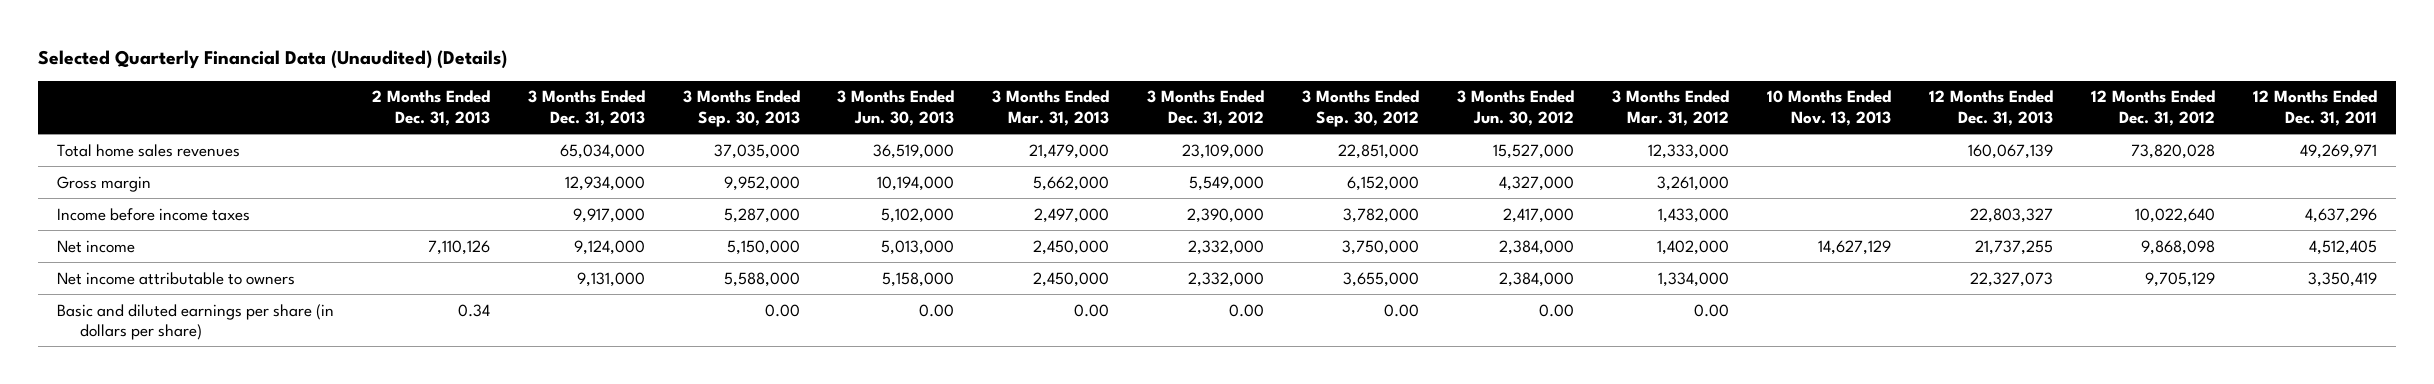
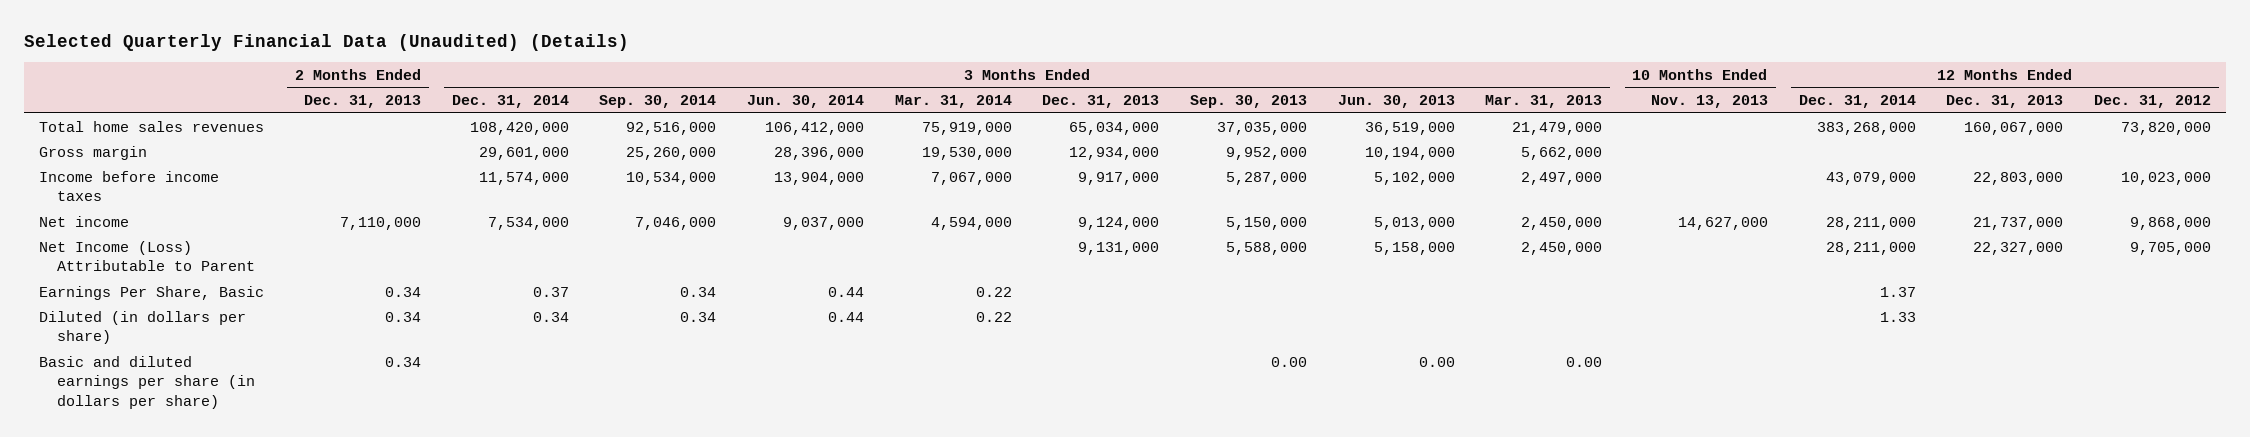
- | 2 Months Ended Dec. 31, 2013 | 3 Months Ended Dec. 31, 2013 | 3 Months Ended Sep. 30, 2013 | 3 Months Ended Jun. 30, 2013 | 3 Months Ended Mar. 31, 2013 | 3 Months Ended Dec. 31, 2012 | 3 Months Ended Sep. 30, 2012 | 3 Months Ended Jun. 30, 2012 | 3 Months Ended Mar. 31, 2012 | 10 Months Ended Nov. 13, 2013 | 12 Months Ended Dec. 31, 2013 | 12 Months Ended Dec. 31, 2012 | 12 Months Ended Dec. 31, 2011
+ | 2 Months Ended Dec. 31, 2013 | 3 Months Ended Dec. 31, 2014 | 3 Months Ended Sep. 30, 2014 | 3 Months Ended Jun. 30, 2014 | 3 Months Ended Mar. 31, 2014 | 3 Months Ended Dec. 31, 2013 | 3 Months Ended Sep. 30, 2013 | 3 Months Ended Jun. 30, 2013 | 3 Months Ended Mar. 31, 2013 | 10 Months Ended Nov. 13, 2013 | 12 Months Ended Dec. 31, 2014 | 12 Months Ended Dec. 31, 2013 | 12 Months Ended Dec. 31, 2012
- Total home sales revenues | | 65,034,000 | 37,035,000 | 36,519,000 | 21,479,000 | 23,109,000 | 22,851,000 | 15,527,000 | 12,333,000 | | 160,067,139 | 73,820,028 | 49,269,971
+ Total home sales revenues | | 108,420,000 | 92,516,000 | 106,412,000 | 75,919,000 | 65,034,000 | 37,035,000 | 36,519,000 | 21,479,000 | | 383,268,000 | 160,067,000 | 73,820,000
- Income before income taxes | | 9,917,000 | 5,287,000 | 5,102,000 | 2,497,000 | 2,390,000 | 3,782,000 | 2,417,000 | 1,433,000 | | 22,803,327 | 10,022,640 | 4,637,296
- Net income | 7,110,126 | 9,124,000 | 5,150,000 | 5,013,000 | 2,450,000 | 2,332,000 | 3,750,000 | 2,384,000 | 1,402,000 | 14,627,129 | 21,737,255 | 9,868,098 | 4,512,405
- Net income attributable to owners | | 9,131,000 | 5,588,000 | 5,158,000 | 2,450,000 | 2,332,000 | 3,655,000 | 2,384,000 | 1,334,000 | | 22,327,073 | 9,705,129 | 3,350,419
+ Income before income taxes | | 11,574,000 | 10,534,000 | 13,904,000 | 7,067,000 | 9,917,000 | 5,287,000 | 5,102,000 | 2,497,000 | | 43,079,000 | 22,803,000 | 10,023,000
+ Net income | 7,110,000 | 7,534,000 | 7,046,000 | 9,037,000 | 4,594,000 | 9,124,000 | 5,150,000 | 5,013,000 | 2,450,000 | 14,627,000 | 28,211,000 | 21,737,000 | 9,868,000
+ Net Income (Loss) Attributable to Parent | | | | | | 9,131,000 | 5,588,000 | 5,158,000 | 2,450,000 | | 28,211,000 | 22,327,000 | 9,705,000
+ Earnings Per Share, Basic | 0.34 | 0.37 | 0.34 | 0.44 | 0.22 | | | | | | 1.37 | |
+ Diluted (in dollars per share) | 0.34 | 0.34 | 0.34 | 0.44 | 0.22 | | | | | | 1.33 | |

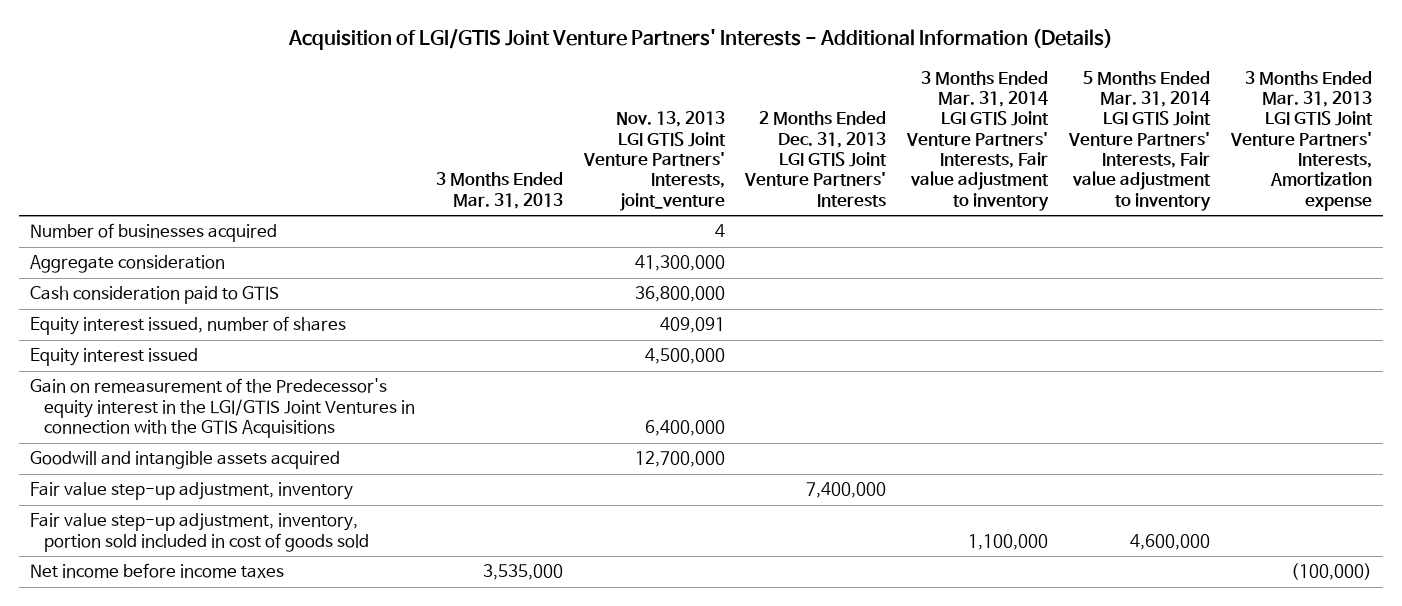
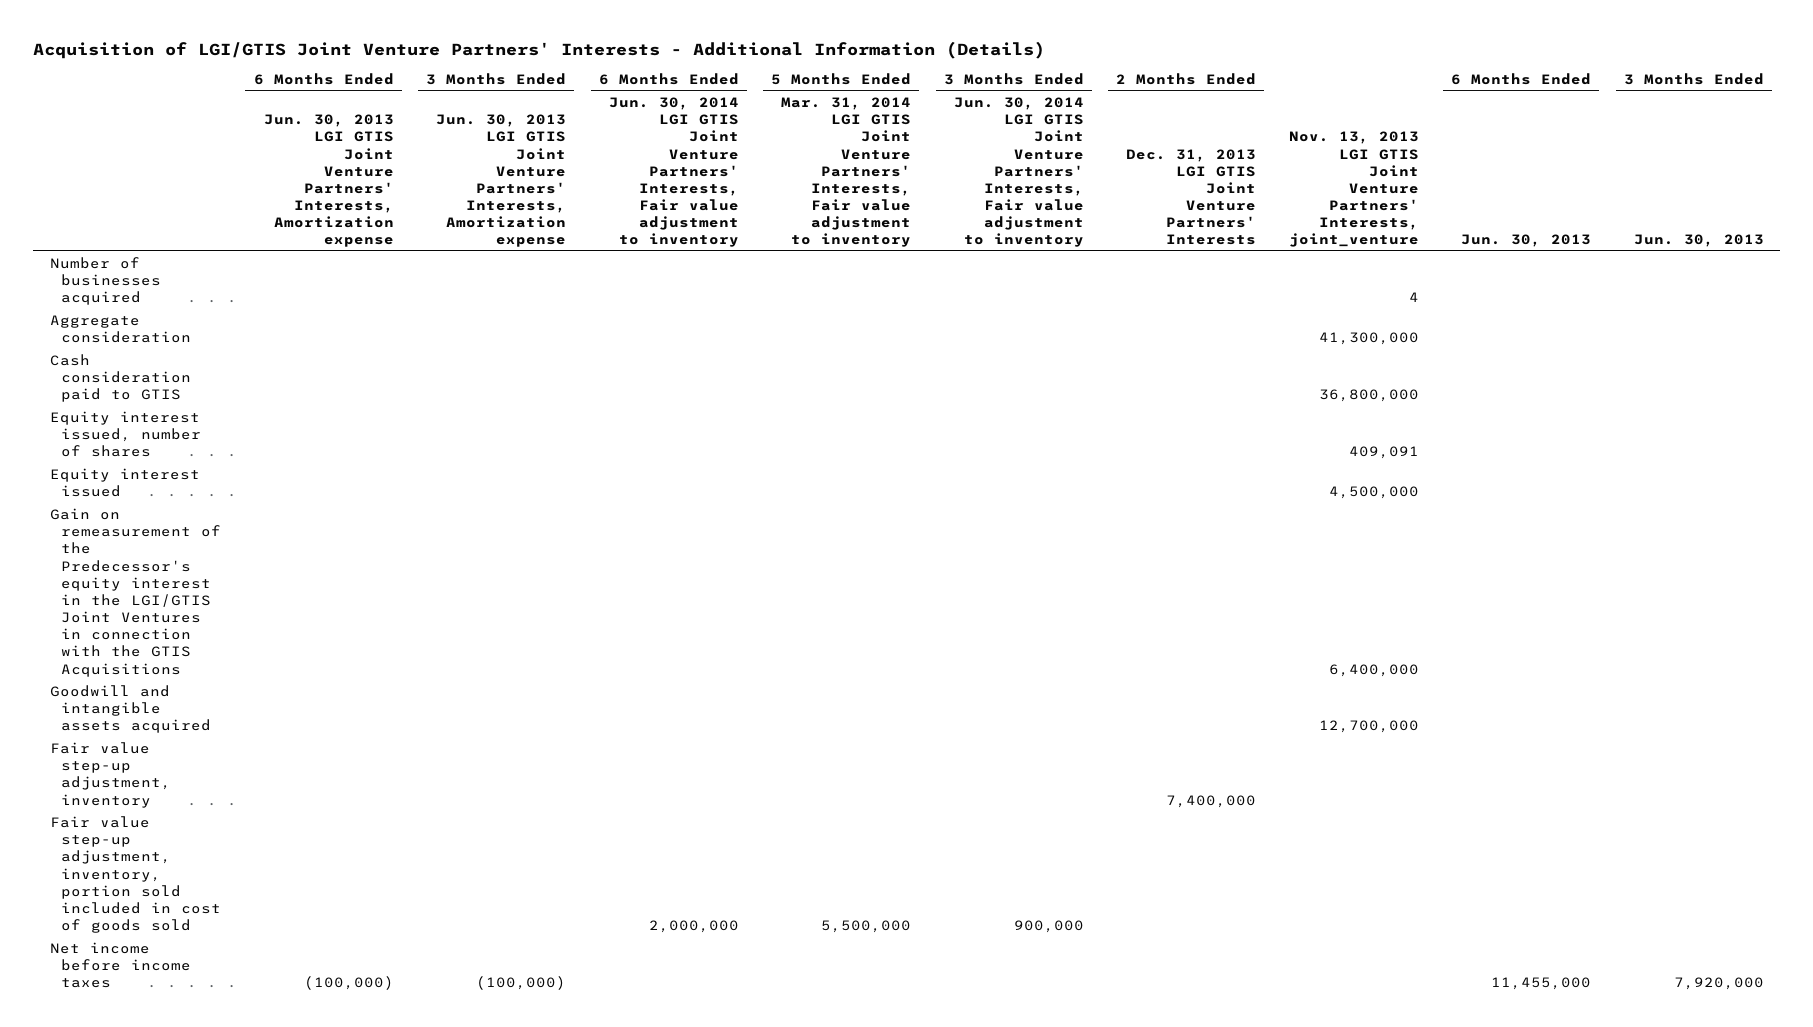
- | 3 Months Ended Mar. 31, 2013 | Nov. 13, 2013 LGI GTIS Joint Venture Partners' Interests, joint_venture | 2 Months Ended Dec. 31, 2013 LGI GTIS Joint Venture Partners' Interests | 3 Months Ended Mar. 31, 2014 LGI GTIS Joint Venture Partners' Interests, Fair value adjustment to inventory | 5 Months Ended Mar. 31, 2014 LGI GTIS Joint Venture Partners' Interests, Fair value adjustment to inventory | 3 Months Ended Mar. 31, 2013 LGI GTIS Joint Venture Partners' Interests, Amortization expense
+ | 6 Months Ended Jun. 30, 2013 LGI GTIS Joint Venture Partners' Interests, Amortization expense | 3 Months Ended Jun. 30, 2013 LGI GTIS Joint Venture Partners' Interests, Amortization expense | 6 Months Ended Jun. 30, 2014 LGI GTIS Joint Venture Partners' Interests, Fair value adjustment to inventory | 5 Months Ended Mar. 31, 2014 LGI GTIS Joint Venture Partners' Interests, Fair value adjustment to inventory | 3 Months Ended Jun. 30, 2014 LGI GTIS Joint Venture Partners' Interests, Fair value adjustment to inventory | 2 Months Ended Dec. 31, 2013 LGI GTIS Joint Venture Partners' Interests | Nov. 13, 2013 LGI GTIS Joint Venture Partners' Interests, joint_venture | 6 Months Ended Jun. 30, 2013 | 3 Months Ended Jun. 30, 2013
- Fair value step-up adjustment, inventory, portion sold included in cost of goods sold | | | | 1,100,000 | 4,600,000 |
+ Fair value step-up adjustment, inventory, portion sold included in cost of goods sold | | | 2,000,000 | 5,500,000 | 900,000 | | | |

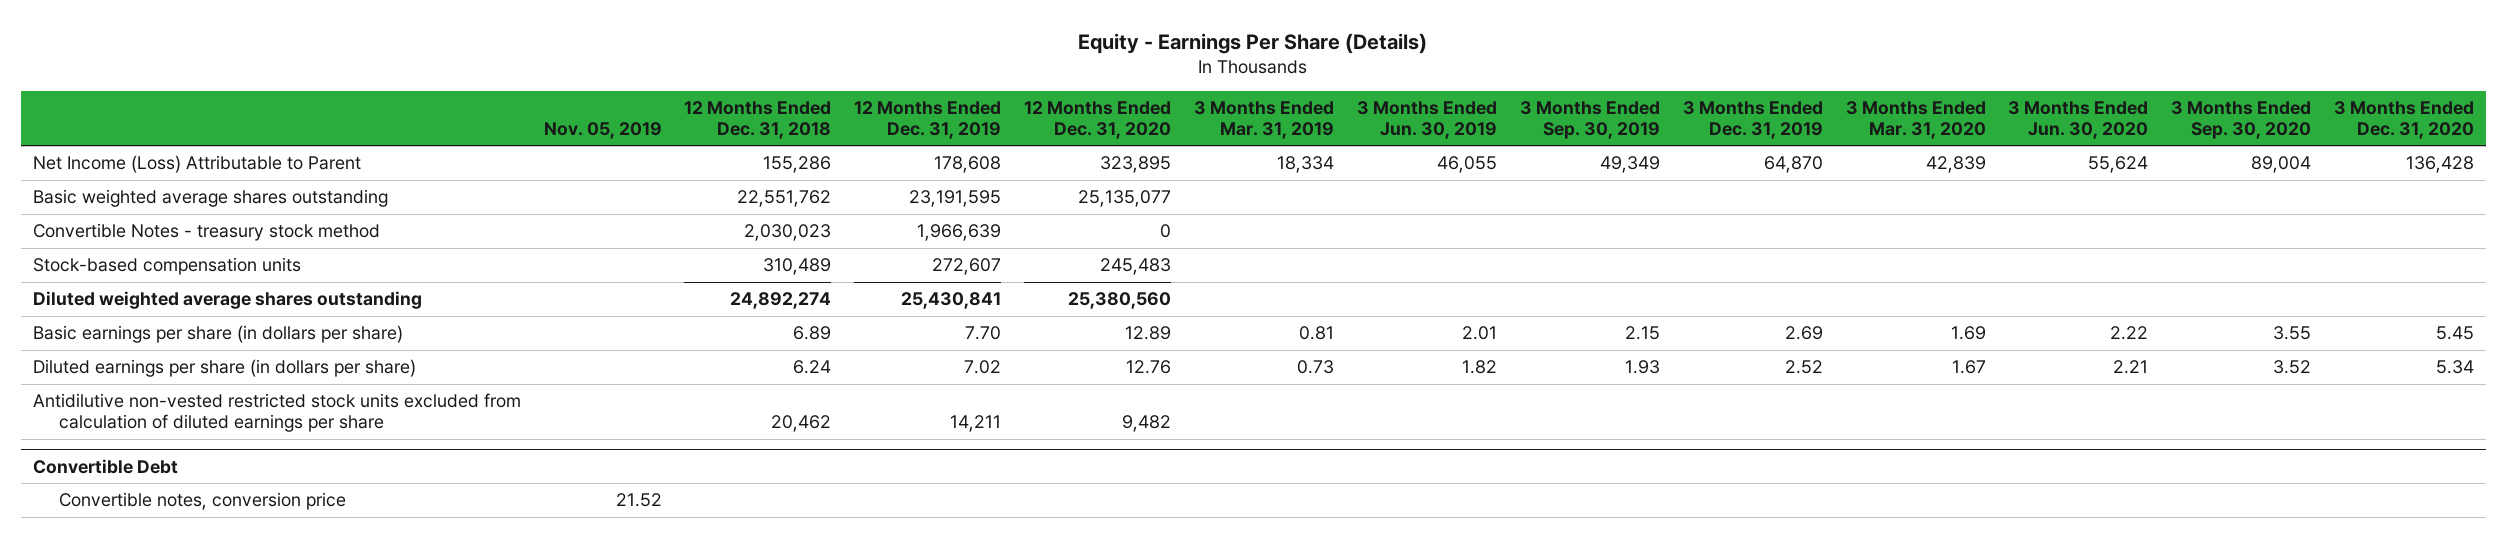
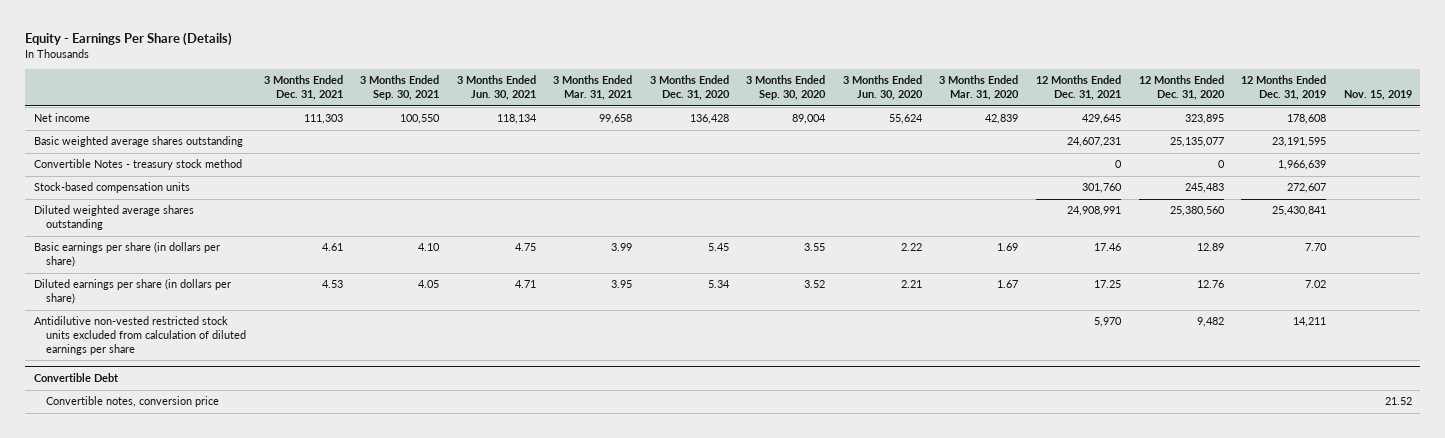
- | Nov. 05, 2019 | 12 Months Ended Dec. 31, 2018 | 12 Months Ended Dec. 31, 2019 | 12 Months Ended Dec. 31, 2020 | 3 Months Ended Mar. 31, 2019 | 3 Months Ended Jun. 30, 2019 | 3 Months Ended Sep. 30, 2019 | 3 Months Ended Dec. 31, 2019 | 3 Months Ended Mar. 31, 2020 | 3 Months Ended Jun. 30, 2020 | 3 Months Ended Sep. 30, 2020 | 3 Months Ended Dec. 31, 2020
+ | 3 Months Ended Dec. 31, 2021 | 3 Months Ended Sep. 30, 2021 | 3 Months Ended Jun. 30, 2021 | 3 Months Ended Mar. 31, 2021 | 3 Months Ended Dec. 31, 2020 | 3 Months Ended Sep. 30, 2020 | 3 Months Ended Jun. 30, 2020 | 3 Months Ended Mar. 31, 2020 | 12 Months Ended Dec. 31, 2021 | 12 Months Ended Dec. 31, 2020 | 12 Months Ended Dec. 31, 2019 | Nov. 15, 2019
- Net Income (Loss) Attributable to Parent | | 155,286 | 178,608 | 323,895 | 18,334 | 46,055 | 49,349 | 64,870 | 42,839 | 55,624 | 89,004 | 136,428
+ Net income | 111,303 | 100,550 | 118,134 | 99,658 | 136,428 | 89,004 | 55,624 | 42,839 | 429,645 | 323,895 | 178,608 |

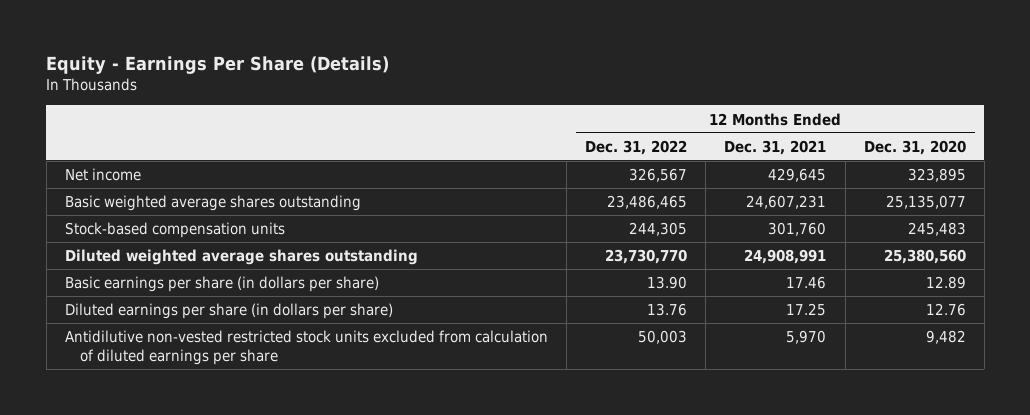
- | 3 Months Ended Dec. 31, 2021 | 3 Months Ended Sep. 30, 2021 | 3 Months Ended Jun. 30, 2021 | 3 Months Ended Mar. 31, 2021 | 3 Months Ended Dec. 31, 2020 | 3 Months Ended Sep. 30, 2020 | 3 Months Ended Jun. 30, 2020 | 3 Months Ended Mar. 31, 2020 | 12 Months Ended Dec. 31, 2021 | 12 Months Ended Dec. 31, 2020 | 12 Months Ended Dec. 31, 2019 | Nov. 15, 2019
+ | 12 Months Ended Dec. 31, 2022 | 12 Months Ended Dec. 31, 2021 | 12 Months Ended Dec. 31, 2020
- Convertible Notes - treasury stock method | | | | | | | | | 0 | 0 | 1,966,639 |
- Convertible Debt
- Convertible notes, conversion price | | | | | | | | | | | | 21.52

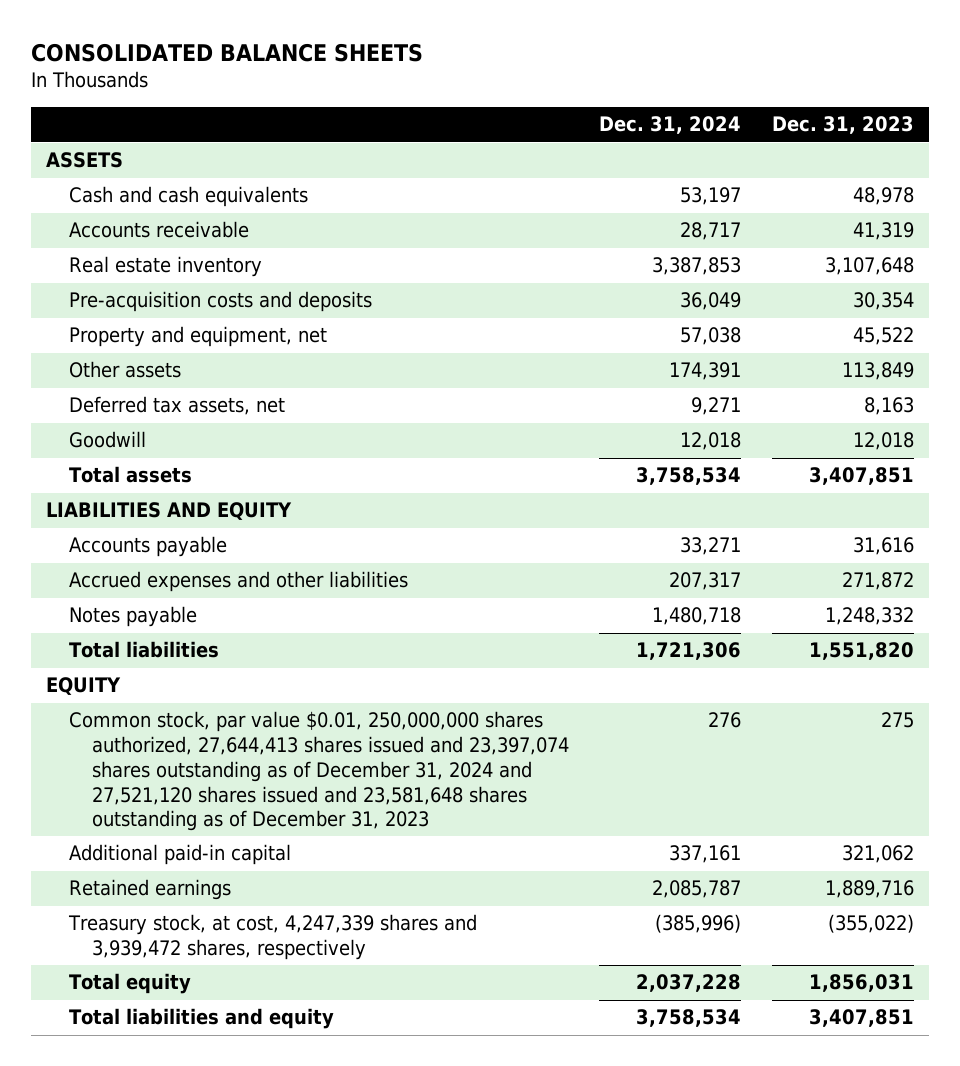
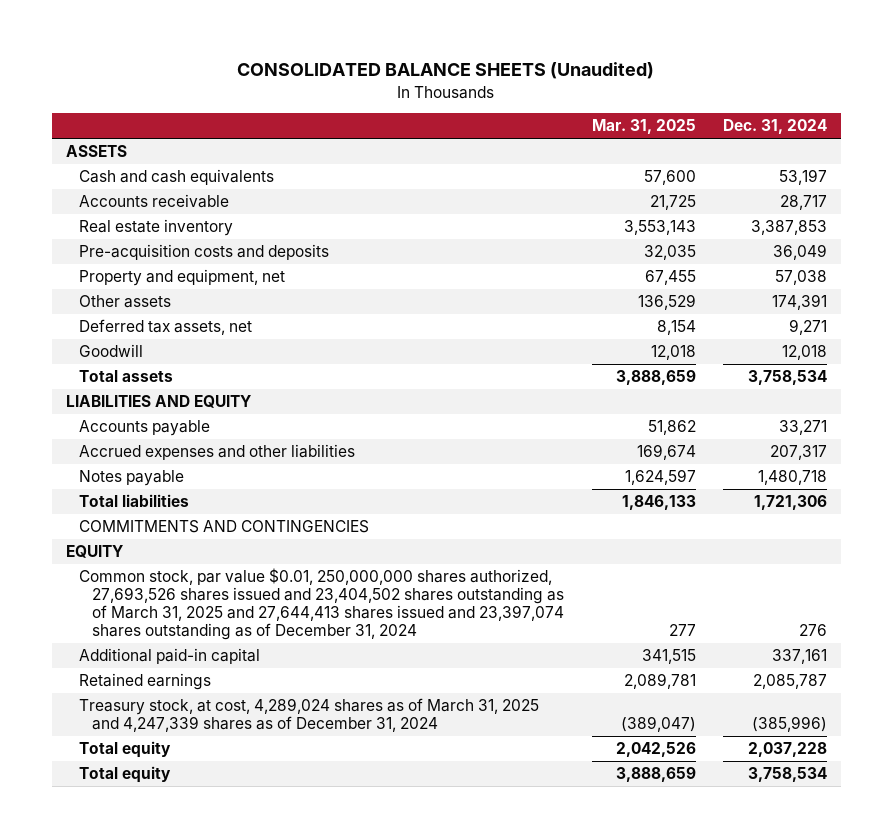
- CONSOLIDATED BALANCE SHEETS
+ CONSOLIDATED BALANCE SHEETS (Unaudited)
- | Dec. 31, 2024 | Dec. 31, 2023
+ | Mar. 31, 2025 | Dec. 31, 2024
+ COMMITMENTS AND CONTINGENCIES
- Common stock, par value $0.01, 250,000,000 shares authorized, 27,644,413 shares issued and 23,397,074 shares outstanding as of December 31, 2024 and 27,521,120 shares issued and 23,581,648 shares outstanding as of December 31, 2023 | 276 | 275
+ Common stock, par value $0.01, 250,000,000 shares authorized, 27,693,526 shares issued and 23,404,502 shares outstanding as of March 31, 2025 and 27,644,413 shares issued and 23,397,074 shares outstanding as of December 31, 2024 | 277 | 276
- Treasury stock, at cost, 4,247,339 shares and 3,939,472 shares, respectively | (385,996) | (355,022)
+ Treasury stock, at cost, 4,289,024 shares as of March 31, 2025 and 4,247,339 shares as of December 31, 2024 | (389,047) | (385,996)
- Total liabilities and equity | 3,758,534 | 3,407,851
+ Total equity | 3,888,659 | 3,758,534

